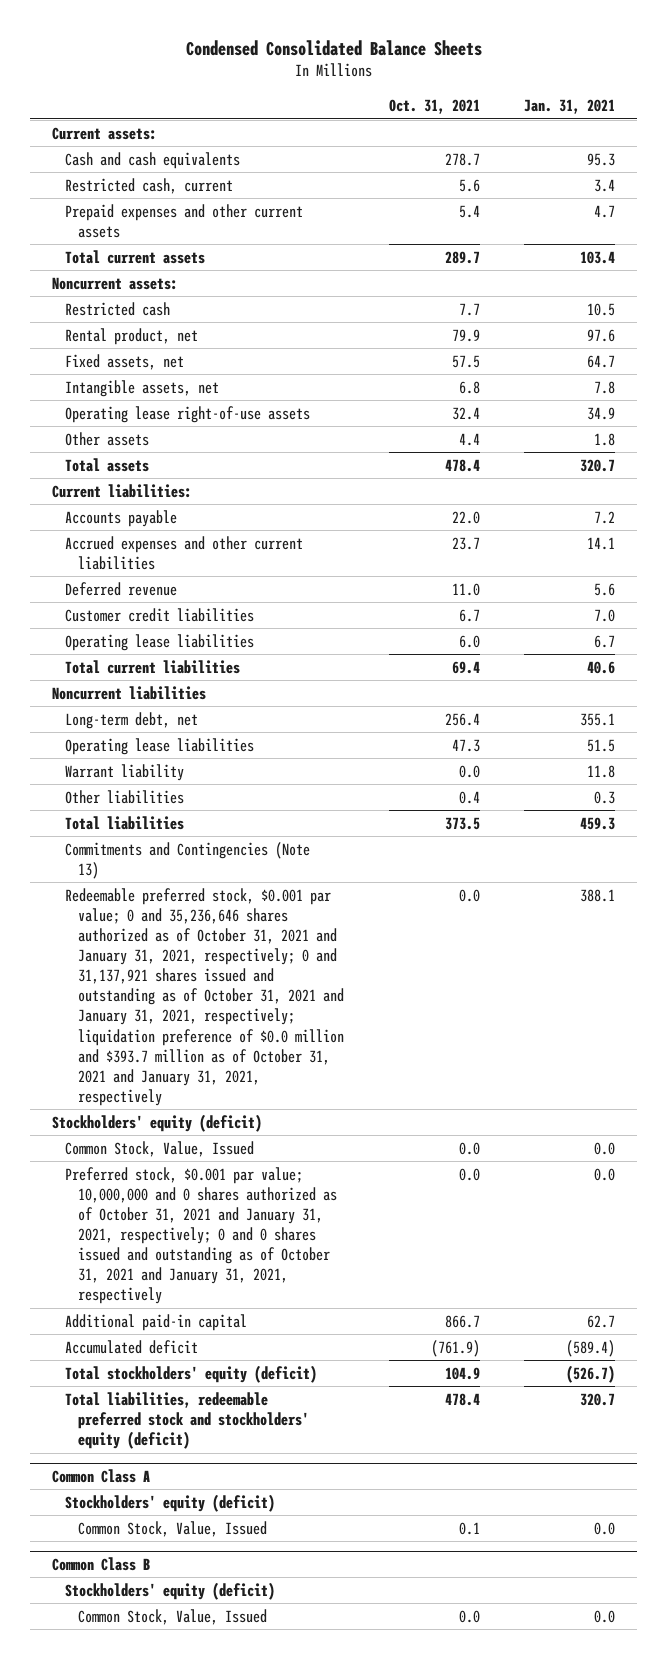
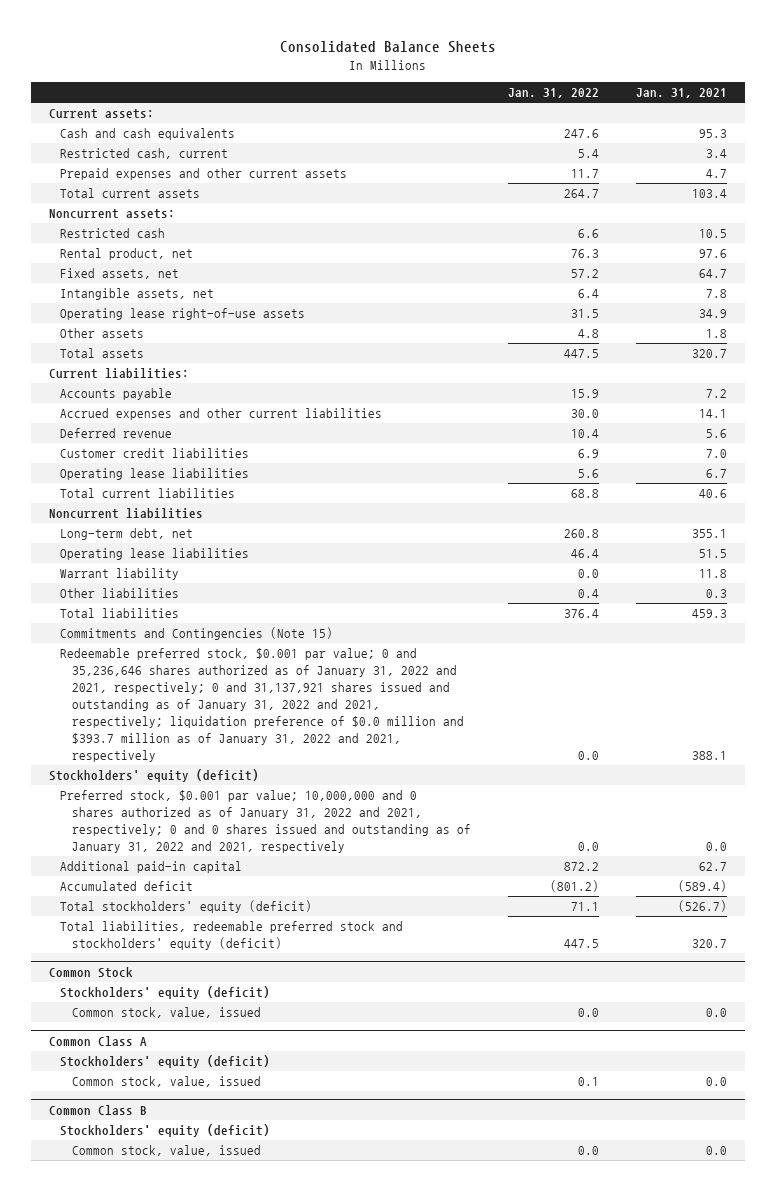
- Condensed Consolidated Balance Sheets
+ Consolidated Balance Sheets
- | Oct. 31, 2021 | Jan. 31, 2021
+ | Jan. 31, 2022 | Jan. 31, 2021
- Commitments and Contingencies (Note 13)
- Redeemable preferred stock, $0.001 par value; 0 and 35,236,646 shares authorized as of October 31, 2021 and January 31, 2021, respectively; 0 and 31,137,921 shares issued and outstanding as of October 31, 2021 and January 31, 2021, respectively; liquidation preference of $0.0 million and $393.7 million as of October 31, 2021 and January 31, 2021, respectively | 0.0 | 388.1
+ Commitments and Contingencies (Note 15)
+ Redeemable preferred stock, $0.001 par value; 0 and 35,236,646 shares authorized as of January 31, 2022 and 2021, respectively; 0 and 31,137,921 shares issued and outstanding as of January 31, 2022 and 2021, respectively; liquidation preference of $0.0 million and $393.7 million as of January 31, 2022 and 2021, respectively | 0.0 | 388.1
- Common Stock, Value, Issued | 0.0 | 0.0
- Preferred stock, $0.001 par value; 10,000,000 and 0 shares authorized as of October 31, 2021 and January 31, 2021, respectively; 0 and 0 shares issued and outstanding as of October 31, 2021 and January 31, 2021, respectively | 0.0 | 0.0
+ Preferred stock, $0.001 par value; 10,000,000 and 0 shares authorized as of January 31, 2022 and 2021, respectively; 0 and 0 shares issued and outstanding as of January 31, 2022 and 2021, respectively | 0.0 | 0.0
+ Common Stock
+ Stockholders' equity (deficit)
+ Common stock, value, issued | 0.0 | 0.0
@ Common Class A
- Common Stock, Value, Issued | 0.1 | 0.0
+ Common stock, value, issued | 0.1 | 0.0
@ Common Class B
- Common Stock, Value, Issued | 0.0 | 0.0
+ Common stock, value, issued | 0.0 | 0.0

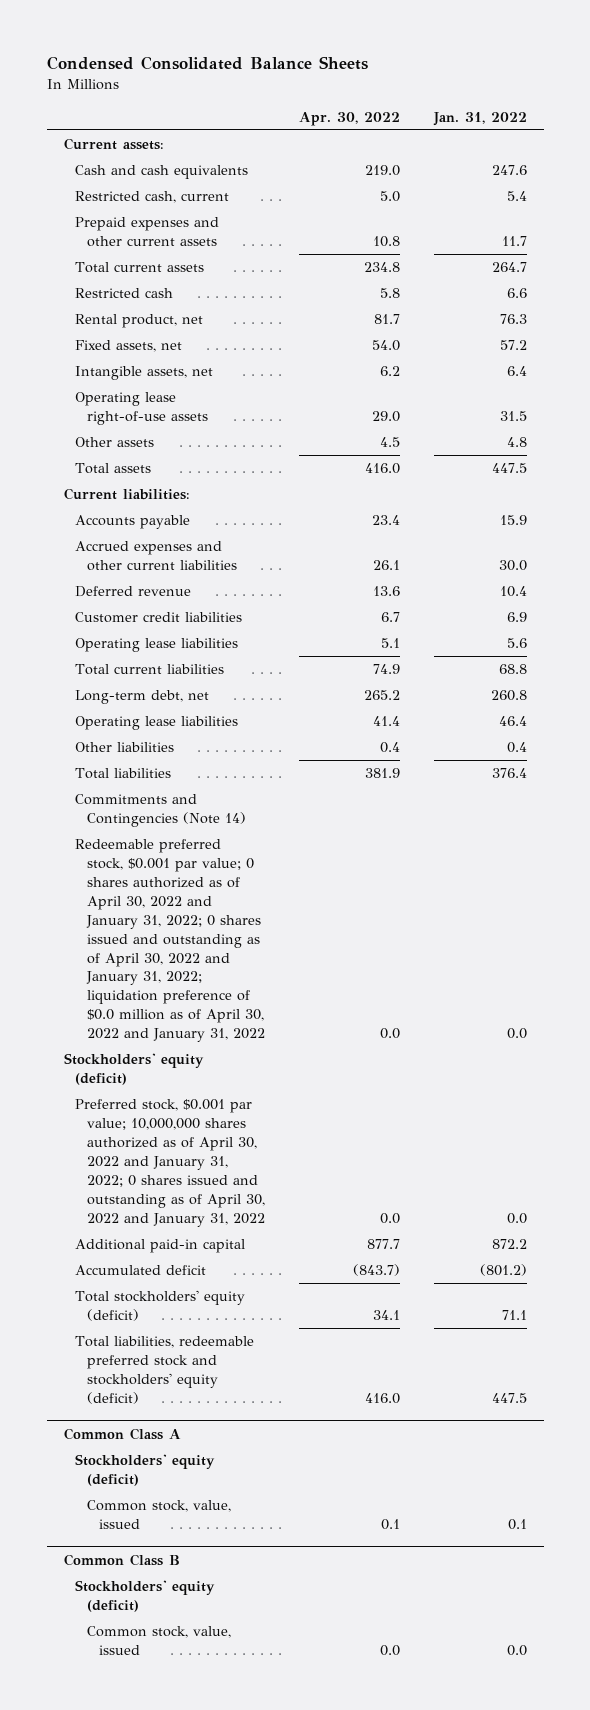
- Consolidated Balance Sheets
+ Condensed Consolidated Balance Sheets
- | Jan. 31, 2022 | Jan. 31, 2021
+ | Apr. 30, 2022 | Jan. 31, 2022
- Noncurrent assets:
- Noncurrent liabilities
- Warrant liability | 0.0 | 11.8
- Commitments and Contingencies (Note 15)
- Redeemable preferred stock, $0.001 par value; 0 and 35,236,646 shares authorized as of January 31, 2022 and 2021, respectively; 0 and 31,137,921 shares issued and outstanding as of January 31, 2022 and 2021, respectively; liquidation preference of $0.0 million and $393.7 million as of January 31, 2022 and 2021, respectively | 0.0 | 388.1
+ Commitments and Contingencies (Note 14)
+ Redeemable preferred stock, $0.001 par value; 0 shares authorized as of April 30, 2022 and January 31, 2022; 0 shares issued and outstanding as of April 30, 2022 and January 31, 2022; liquidation preference of $0.0 million as of April 30, 2022 and January 31, 2022 | 0.0 | 0.0
- Preferred stock, $0.001 par value; 10,000,000 and 0 shares authorized as of January 31, 2022 and 2021, respectively; 0 and 0 shares issued and outstanding as of January 31, 2022 and 2021, respectively | 0.0 | 0.0
+ Preferred stock, $0.001 par value; 10,000,000 shares authorized as of April 30, 2022 and January 31, 2022; 0 shares issued and outstanding as of April 30, 2022 and January 31, 2022 | 0.0 | 0.0
- Common Stock
- Stockholders' equity (deficit)
- Common stock, value, issued | 0.0 | 0.0

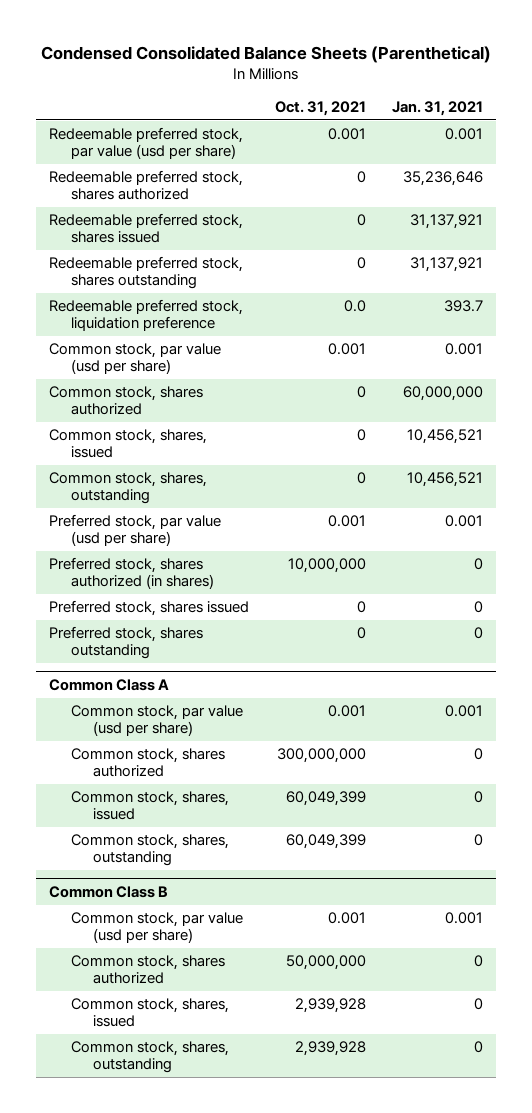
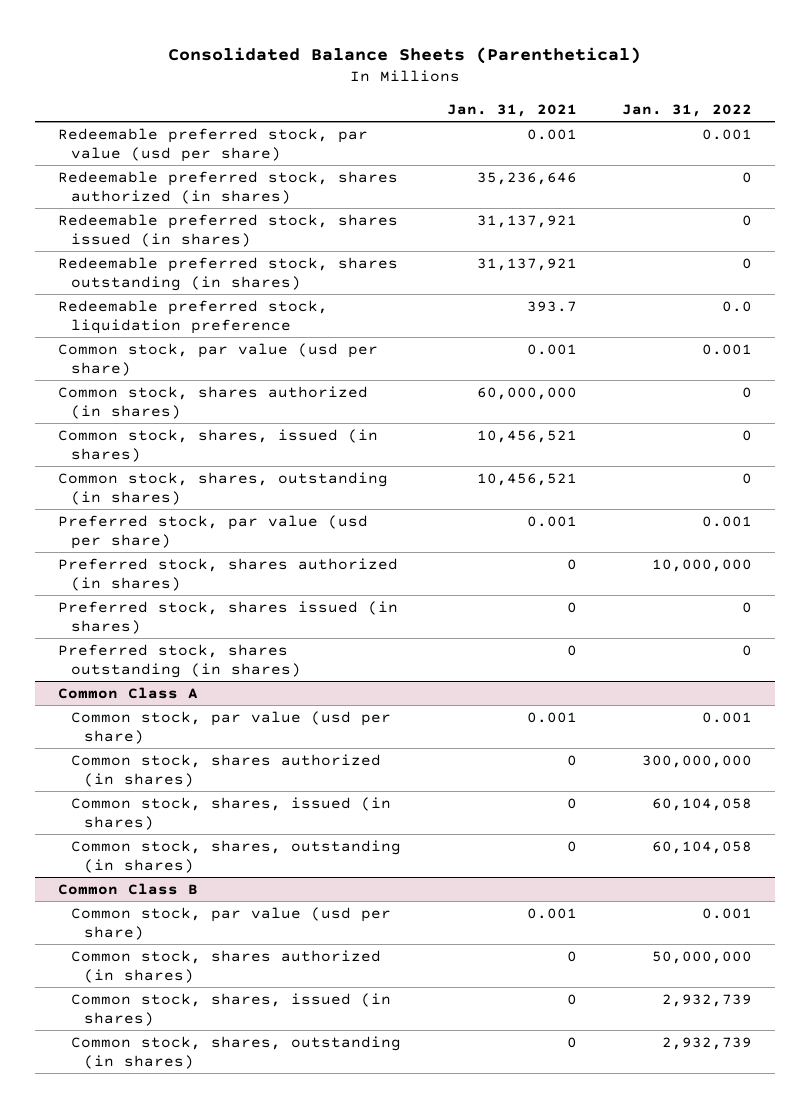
- Condensed Consolidated Balance Sheets (Parenthetical)
+ Consolidated Balance Sheets (Parenthetical)
- | Oct. 31, 2021 | Jan. 31, 2021
+ | Jan. 31, 2021 | Jan. 31, 2022
- Redeemable preferred stock, shares authorized | 0 | 35,236,646
- Redeemable preferred stock, shares issued | 0 | 31,137,921
- Redeemable preferred stock, shares outstanding | 0 | 31,137,921
+ Redeemable preferred stock, shares authorized (in shares) | 35,236,646 | 0
+ Redeemable preferred stock, shares issued (in shares) | 31,137,921 | 0
+ Redeemable preferred stock, shares outstanding (in shares) | 31,137,921 | 0
- Common stock, shares authorized | 0 | 60,000,000
- Common stock, shares, issued | 0 | 10,456,521
- Common stock, shares, outstanding | 0 | 10,456,521
+ Common stock, shares authorized (in shares) | 60,000,000 | 0
+ Common stock, shares, issued (in shares) | 10,456,521 | 0
+ Common stock, shares, outstanding (in shares) | 10,456,521 | 0
- Preferred stock, shares issued | 0 | 0
- Preferred stock, shares outstanding | 0 | 0
+ Preferred stock, shares issued (in shares) | 0 | 0
+ Preferred stock, shares outstanding (in shares) | 0 | 0
@ Common Class A
- Common stock, shares authorized | 300,000,000 | 0
- Common stock, shares, issued | 60,049,399 | 0
- Common stock, shares, outstanding | 60,049,399 | 0
+ Common stock, shares authorized (in shares) | 0 | 300,000,000
+ Common stock, shares, issued (in shares) | 0 | 60,104,058
+ Common stock, shares, outstanding (in shares) | 0 | 60,104,058
@ Common Class B
- Common stock, shares authorized | 50,000,000 | 0
- Common stock, shares, issued | 2,939,928 | 0
- Common stock, shares, outstanding | 2,939,928 | 0
+ Common stock, shares authorized (in shares) | 0 | 50,000,000
+ Common stock, shares, issued (in shares) | 0 | 2,932,739
+ Common stock, shares, outstanding (in shares) | 0 | 2,932,739

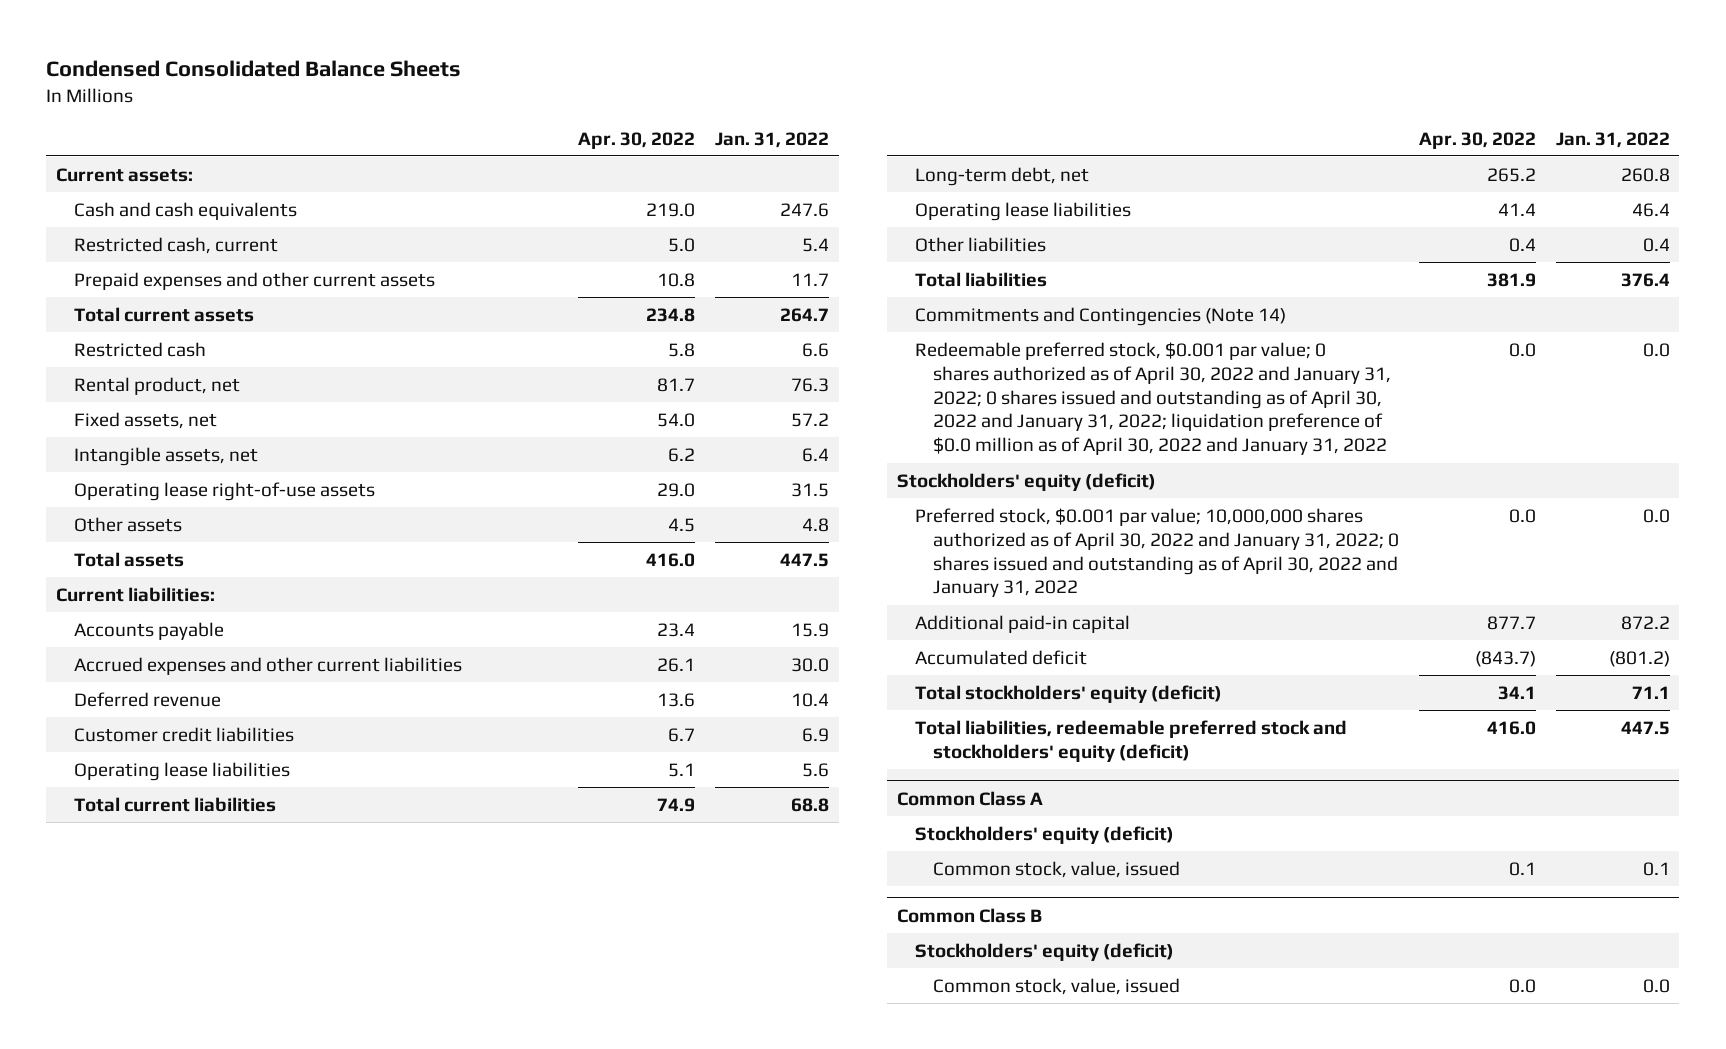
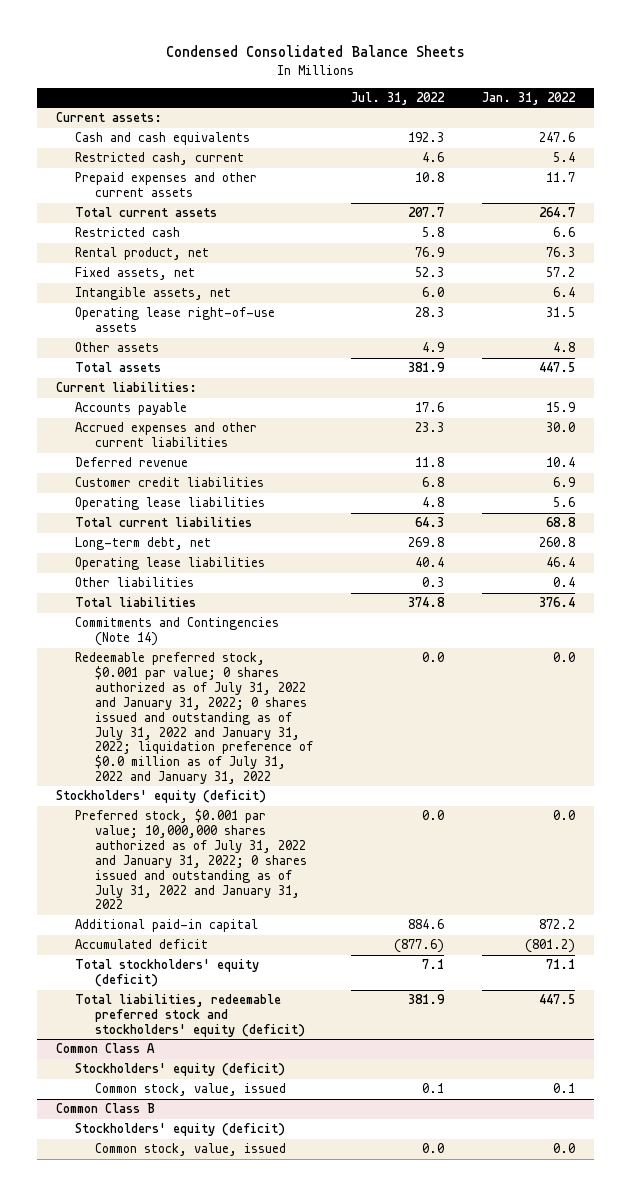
- | Apr. 30, 2022 | Jan. 31, 2022
+ | Jul. 31, 2022 | Jan. 31, 2022
- Redeemable preferred stock, $0.001 par value; 0 shares authorized as of April 30, 2022 and January 31, 2022; 0 shares issued and outstanding as of April 30, 2022 and January 31, 2022; liquidation preference of $0.0 million as of April 30, 2022 and January 31, 2022 | 0.0 | 0.0
+ Redeemable preferred stock, $0.001 par value; 0 shares authorized as of July 31, 2022 and January 31, 2022; 0 shares issued and outstanding as of July 31, 2022 and January 31, 2022; liquidation preference of $0.0 million as of July 31, 2022 and January 31, 2022 | 0.0 | 0.0
- Preferred stock, $0.001 par value; 10,000,000 shares authorized as of April 30, 2022 and January 31, 2022; 0 shares issued and outstanding as of April 30, 2022 and January 31, 2022 | 0.0 | 0.0
+ Preferred stock, $0.001 par value; 10,000,000 shares authorized as of July 31, 2022 and January 31, 2022; 0 shares issued and outstanding as of July 31, 2022 and January 31, 2022 | 0.0 | 0.0

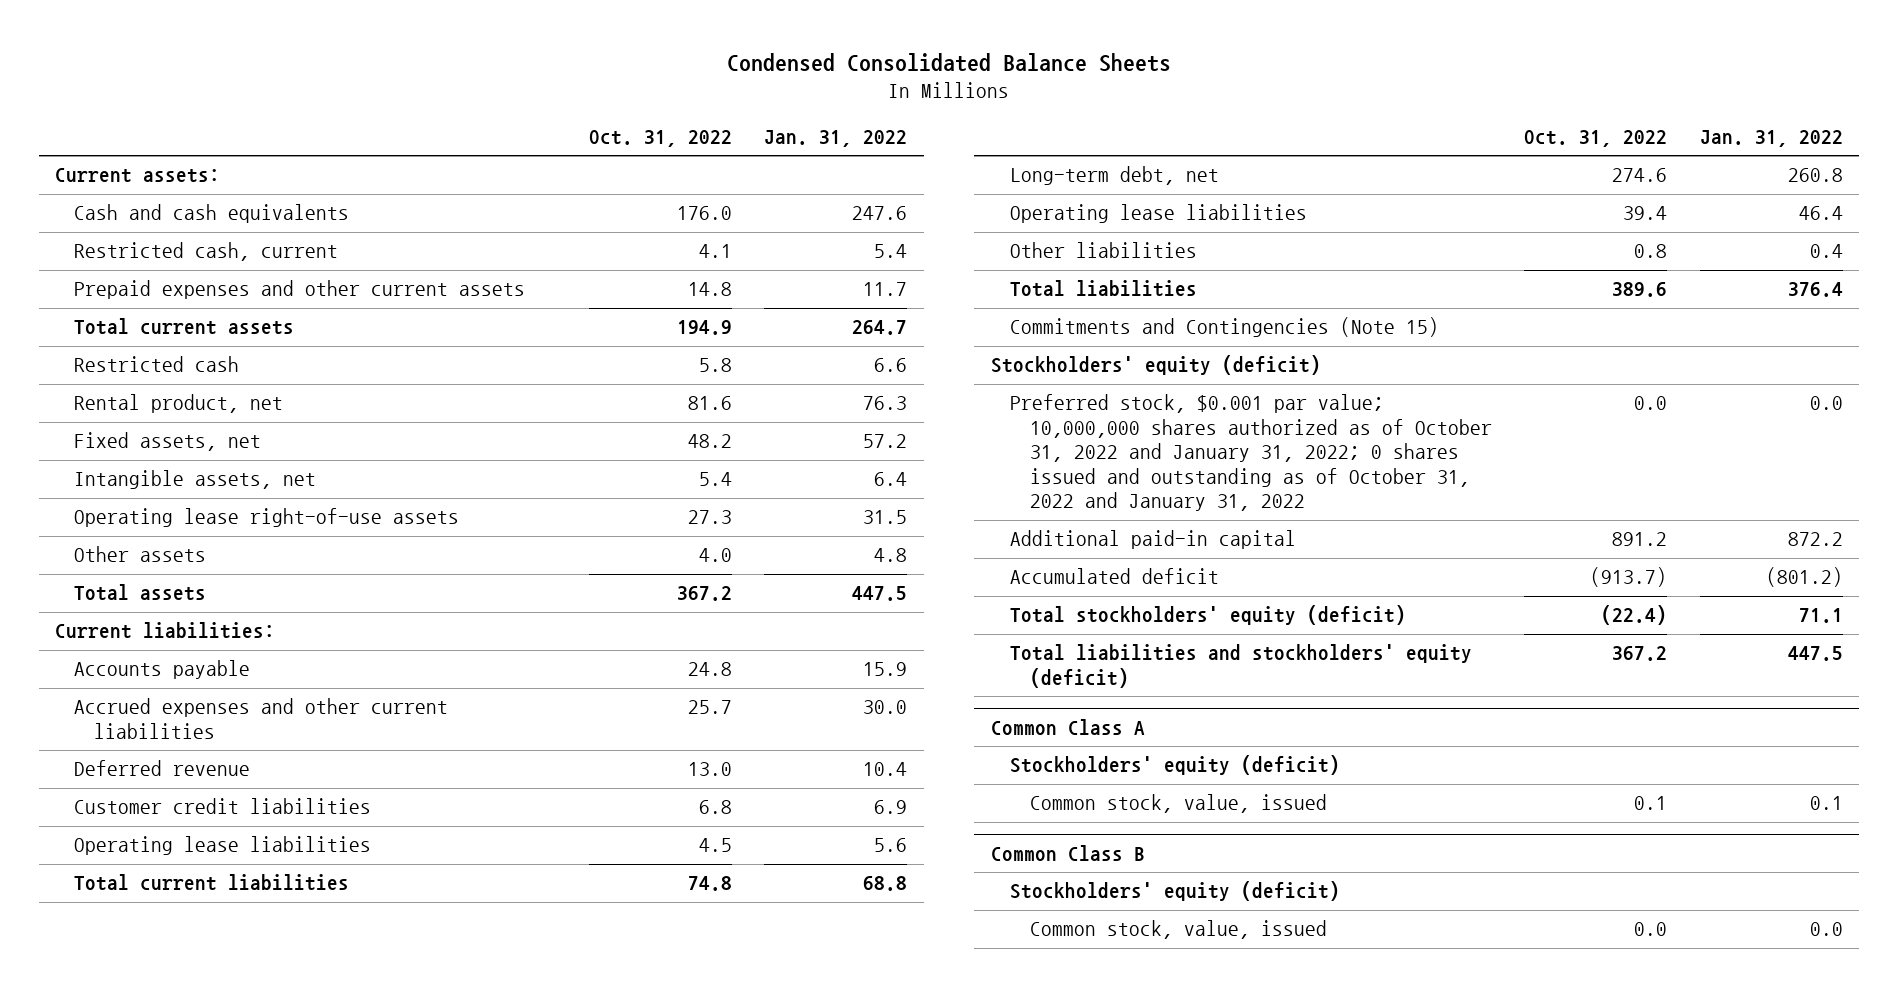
- | Jul. 31, 2022 | Jan. 31, 2022
+ | Oct. 31, 2022 | Jan. 31, 2022
- Commitments and Contingencies (Note 14)
- Redeemable preferred stock, $0.001 par value; 0 shares authorized as of July 31, 2022 and January 31, 2022; 0 shares issued and outstanding as of July 31, 2022 and January 31, 2022; liquidation preference of $0.0 million as of July 31, 2022 and January 31, 2022 | 0.0 | 0.0
+ Commitments and Contingencies (Note 15)
- Preferred stock, $0.001 par value; 10,000,000 shares authorized as of July 31, 2022 and January 31, 2022; 0 shares issued and outstanding as of July 31, 2022 and January 31, 2022 | 0.0 | 0.0
+ Preferred stock, $0.001 par value; 10,000,000 shares authorized as of October 31, 2022 and January 31, 2022; 0 shares issued and outstanding as of October 31, 2022 and January 31, 2022 | 0.0 | 0.0
- Total liabilities, redeemable preferred stock and stockholders' equity (deficit) | 381.9 | 447.5
+ Total liabilities and stockholders' equity (deficit) | 367.2 | 447.5

